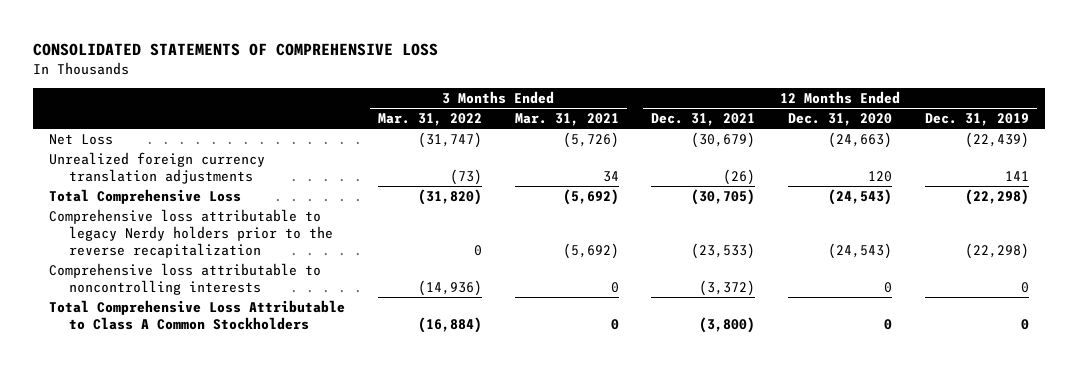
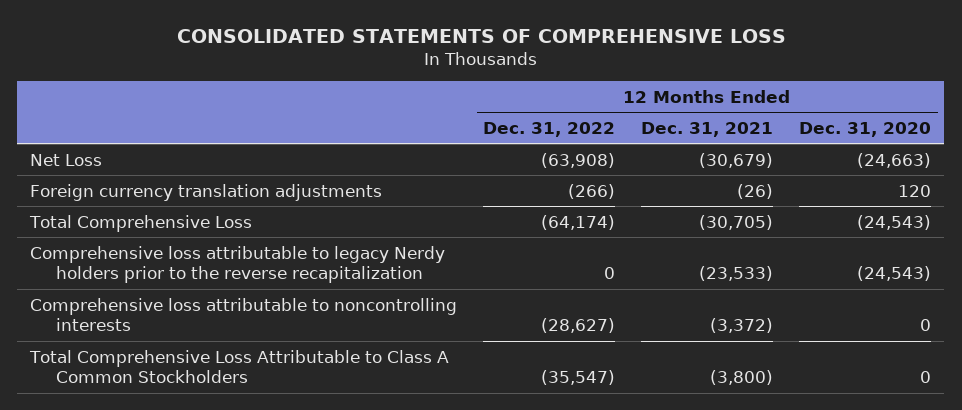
- | 3 Months Ended Mar. 31, 2022 | 3 Months Ended Mar. 31, 2021 | 12 Months Ended Dec. 31, 2021 | 12 Months Ended Dec. 31, 2020 | 12 Months Ended Dec. 31, 2019
+ | 12 Months Ended Dec. 31, 2022 | 12 Months Ended Dec. 31, 2021 | 12 Months Ended Dec. 31, 2020
- Unrealized foreign currency translation adjustments | (73) | 34 | (26) | 120 | 141
+ Foreign currency translation adjustments | (266) | (26) | 120

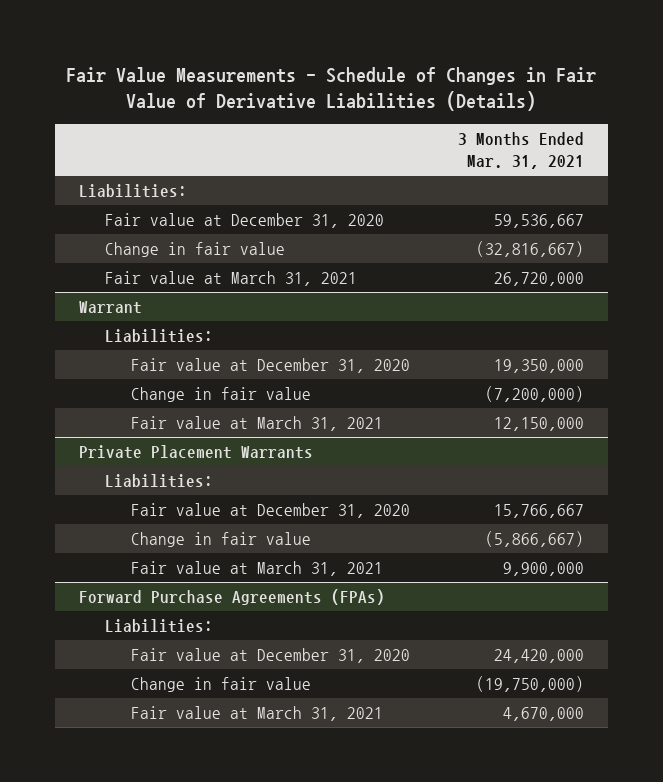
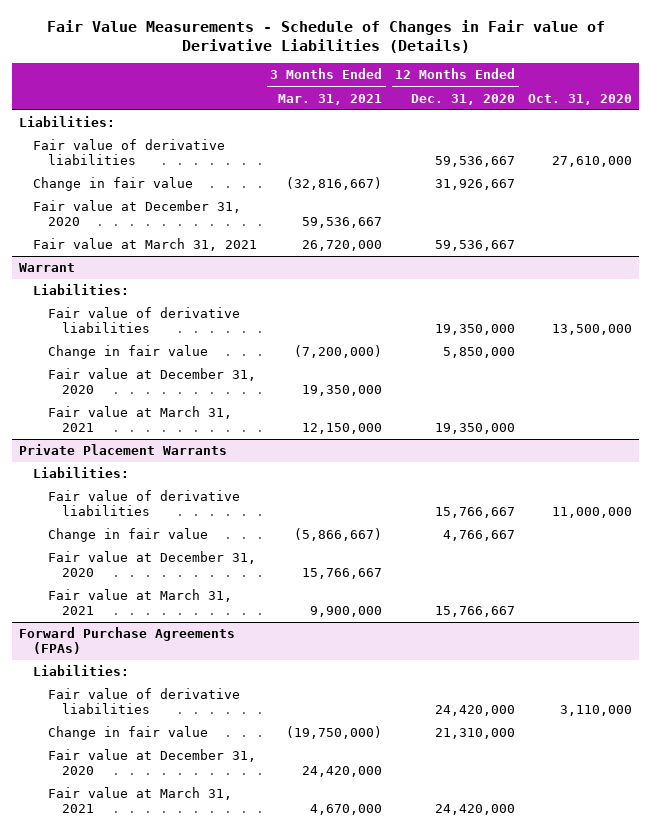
- Fair Value Measurements - Schedule of Changes in Fair Value of Derivative Liabilities (Details)
+ Fair Value Measurements - Schedule of Changes in Fair value of Derivative Liabilities (Details)
- | 3 Months Ended Mar. 31, 2021
+ | 3 Months Ended Mar. 31, 2021 | 12 Months Ended Dec. 31, 2020 | Oct. 31, 2020
+ Fair value of derivative liabilities | | 59,536,667 | 27,610,000
moved down: Fair value at December 31, 2020 | 59,536,667 | |
@ Warrant
+ Fair value of derivative liabilities | | 19,350,000 | 13,500,000
moved down: Fair value at December 31, 2020 | 19,350,000 | |
@ Private Placement Warrants
+ Fair value of derivative liabilities | | 15,766,667 | 11,000,000
moved down: Fair value at December 31, 2020 | 15,766,667 | |
@ Forward Purchase Agreements (FPAs)
+ Fair value of derivative liabilities | | 24,420,000 | 3,110,000
moved down: Fair value at December 31, 2020 | 24,420,000 | |

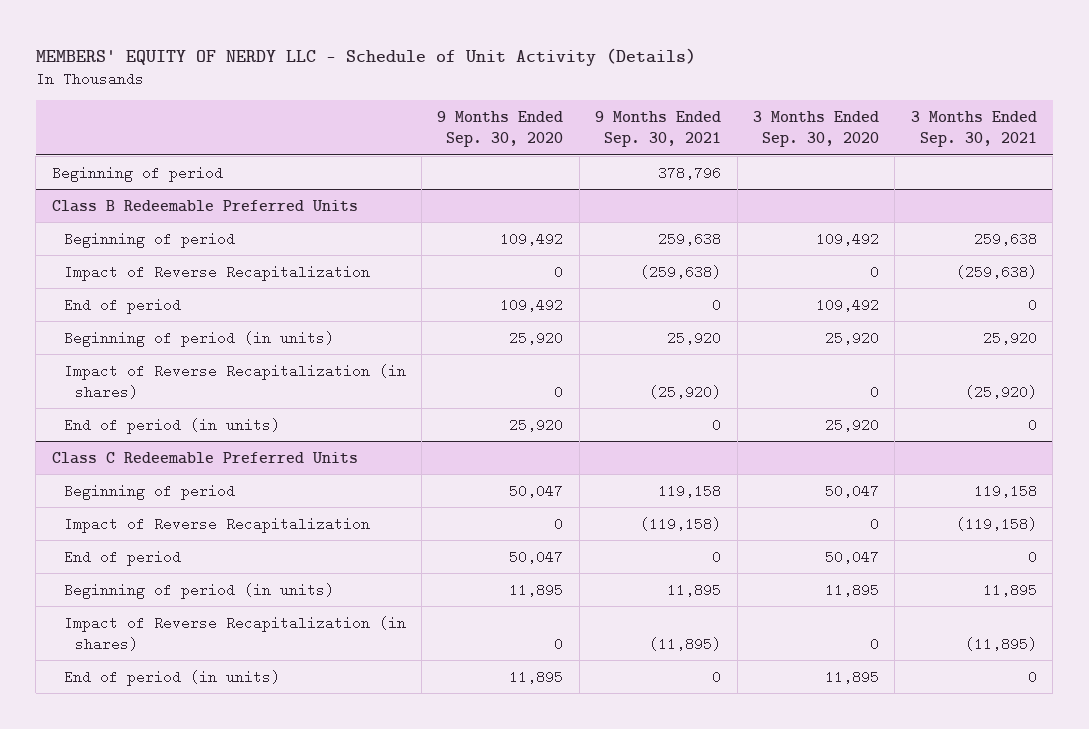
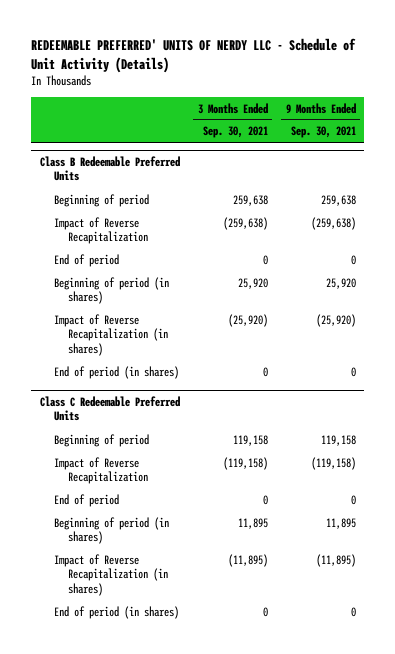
- MEMBERS' EQUITY OF NERDY LLC - Schedule of Unit Activity (Details)
+ REDEEMABLE PREFERRED' UNITS OF NERDY LLC - Schedule of Unit Activity (Details)
- | 9 Months Ended Sep. 30, 2020 | 9 Months Ended Sep. 30, 2021 | 3 Months Ended Sep. 30, 2020 | 3 Months Ended Sep. 30, 2021
+ | 3 Months Ended Sep. 30, 2021 | 9 Months Ended Sep. 30, 2021
- Beginning of period | | 378,796 | |
@ Class B Redeemable Preferred Units
- Beginning of period (in units) | 25,920 | 25,920 | 25,920 | 25,920
+ Beginning of period (in shares) | 25,920 | 25,920
- End of period (in units) | 25,920 | 0 | 25,920 | 0
+ End of period (in shares) | 0 | 0
@ Class C Redeemable Preferred Units
- Beginning of period (in units) | 11,895 | 11,895 | 11,895 | 11,895
+ Beginning of period (in shares) | 11,895 | 11,895
- End of period (in units) | 11,895 | 0 | 11,895 | 0
+ End of period (in shares) | 0 | 0

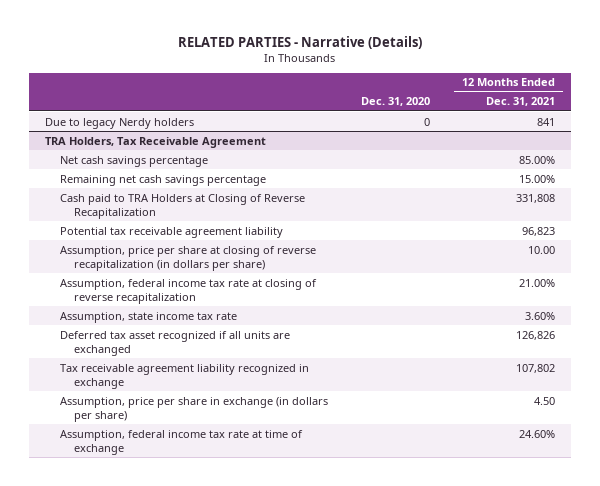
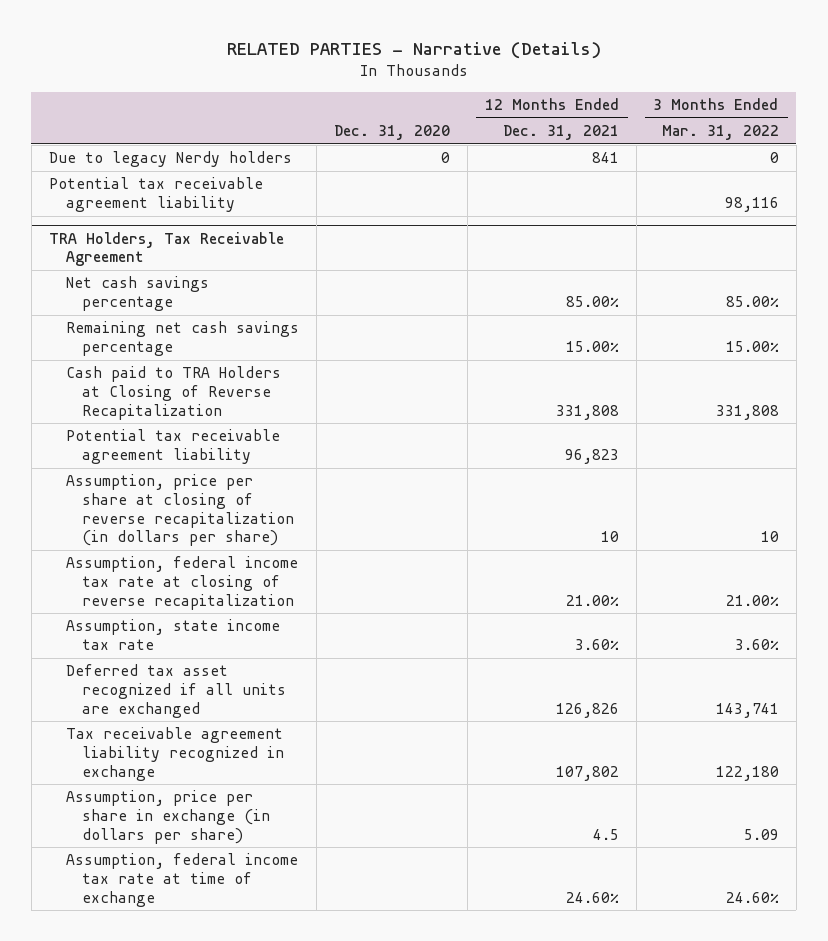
- | Dec. 31, 2020 | 12 Months Ended Dec. 31, 2021
+ | Dec. 31, 2020 | 12 Months Ended Dec. 31, 2021 | 3 Months Ended Mar. 31, 2022
+ Potential tax receivable agreement liability | | | 98,116
@ TRA Holders, Tax Receivable Agreement
- Assumption, price per share at closing of reverse recapitalization (in dollars per share) | | 10.00
+ Assumption, price per share at closing of reverse recapitalization (in dollars per share) | | 10 | 10
- Assumption, price per share in exchange (in dollars per share) | | 4.50
+ Assumption, price per share in exchange (in dollars per share) | | 4.5 | 5.09

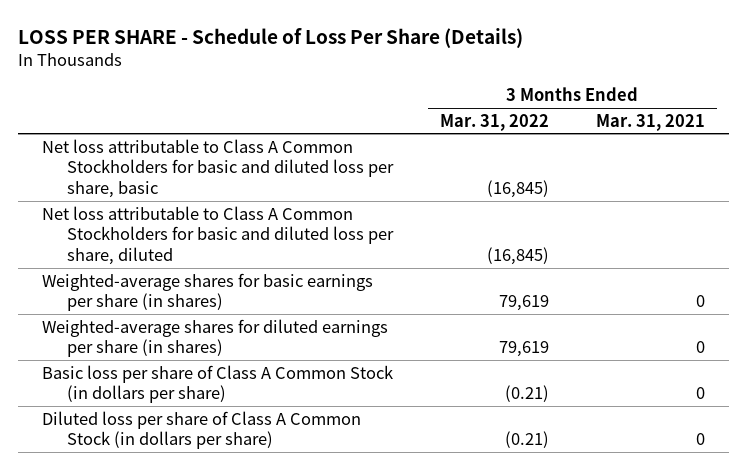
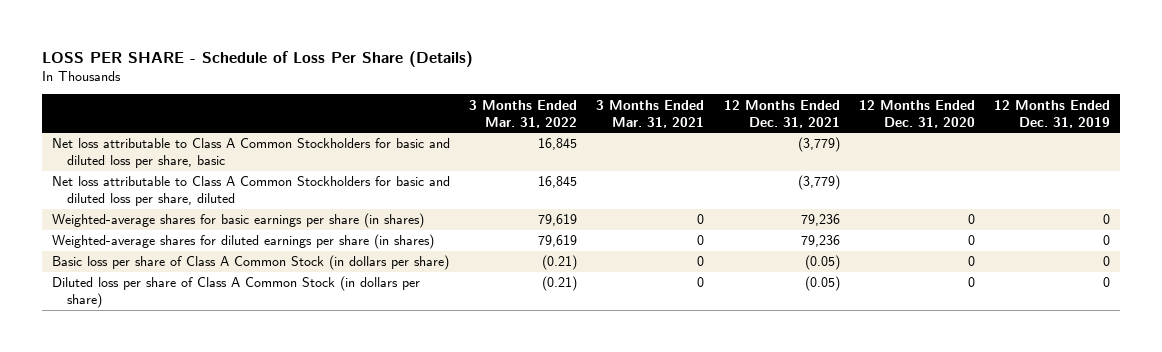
- | 3 Months Ended Mar. 31, 2022 | 3 Months Ended Mar. 31, 2021
+ | 3 Months Ended Mar. 31, 2022 | 3 Months Ended Mar. 31, 2021 | 12 Months Ended Dec. 31, 2021 | 12 Months Ended Dec. 31, 2020 | 12 Months Ended Dec. 31, 2019
- Net loss attributable to Class A Common Stockholders for basic and diluted loss per share, basic | (16,845) |
- Net loss attributable to Class A Common Stockholders for basic and diluted loss per share, diluted | (16,845) |
+ Net loss attributable to Class A Common Stockholders for basic and diluted loss per share, basic | 16,845 | | (3,779) | |
+ Net loss attributable to Class A Common Stockholders for basic and diluted loss per share, diluted | 16,845 | | (3,779) | |

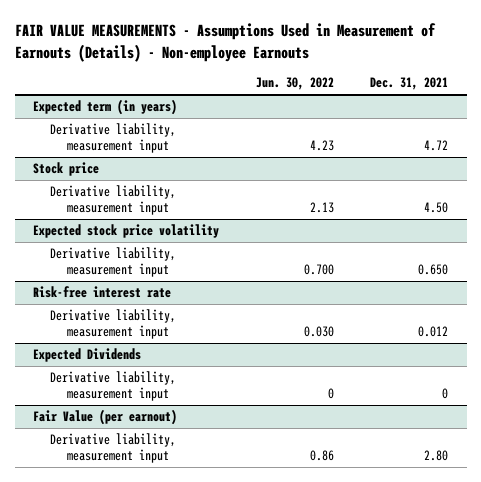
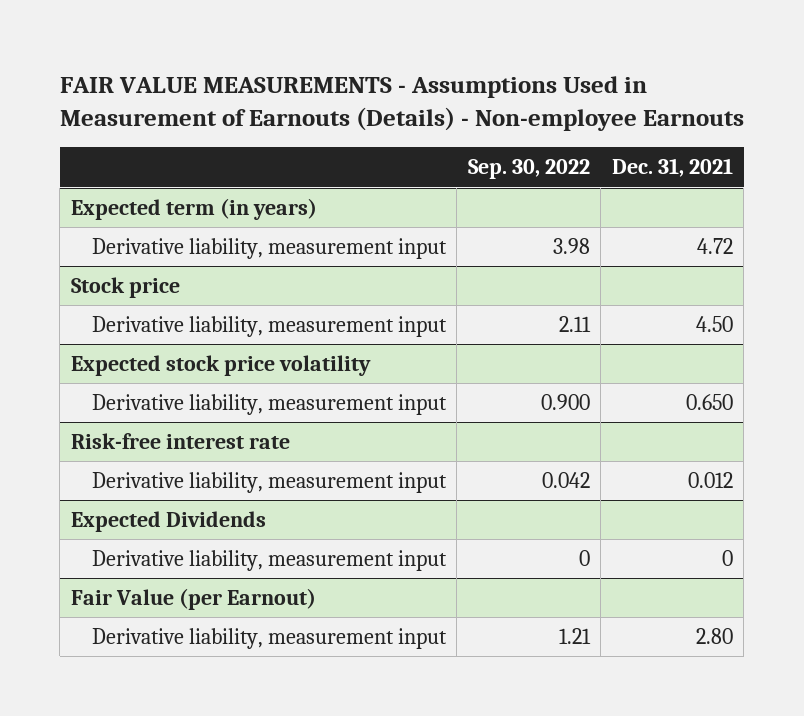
- | Jun. 30, 2022 | Dec. 31, 2021
+ | Sep. 30, 2022 | Dec. 31, 2021
- Fair Value (per earnout)
+ Fair Value (per Earnout)

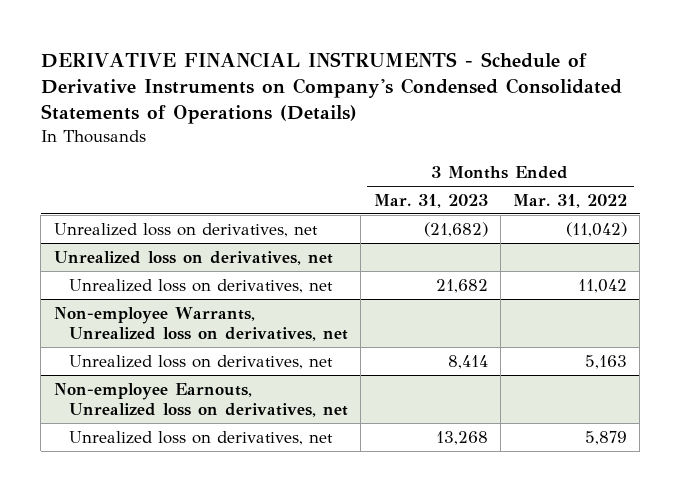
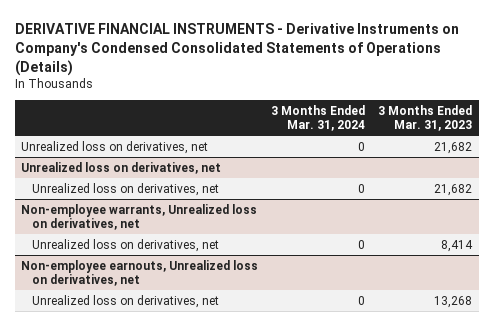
- DERIVATIVE FINANCIAL INSTRUMENTS - Schedule of Derivative Instruments on Company's Condensed Consolidated Statements of Operations (Details)
+ DERIVATIVE FINANCIAL INSTRUMENTS - Derivative Instruments on Company's Condensed Consolidated Statements of Operations (Details)
- | 3 Months Ended Mar. 31, 2023 | 3 Months Ended Mar. 31, 2022
+ | 3 Months Ended Mar. 31, 2024 | 3 Months Ended Mar. 31, 2023
- Unrealized loss on derivatives, net | (21,682) | (11,042)
+ Unrealized loss on derivatives, net | 0 | 21,682
- Non-employee Warrants, Unrealized loss on derivatives, net
+ Non-employee warrants, Unrealized loss on derivatives, net
- Non-employee Earnouts, Unrealized loss on derivatives, net
+ Non-employee earnouts, Unrealized loss on derivatives, net

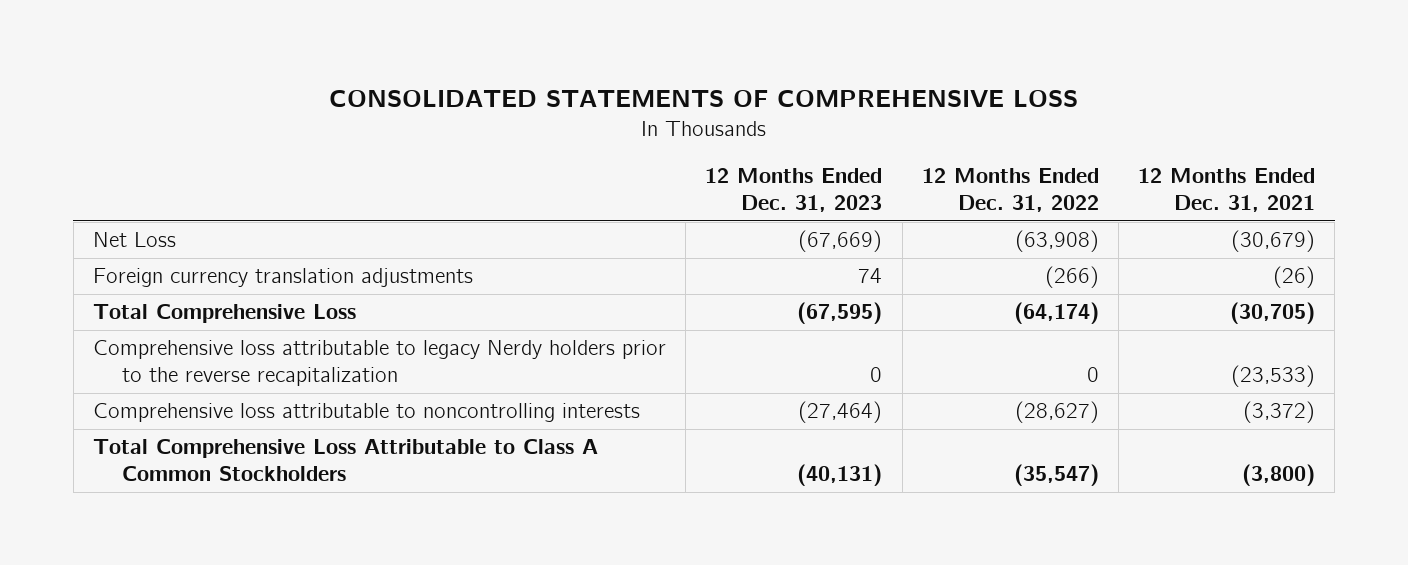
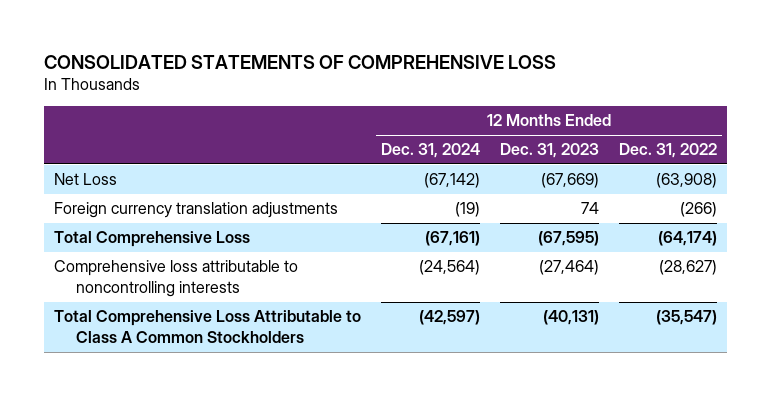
- | 12 Months Ended Dec. 31, 2023 | 12 Months Ended Dec. 31, 2022 | 12 Months Ended Dec. 31, 2021
+ | 12 Months Ended Dec. 31, 2024 | 12 Months Ended Dec. 31, 2023 | 12 Months Ended Dec. 31, 2022
- Comprehensive loss attributable to legacy Nerdy holders prior to the reverse recapitalization | 0 | 0 | (23,533)

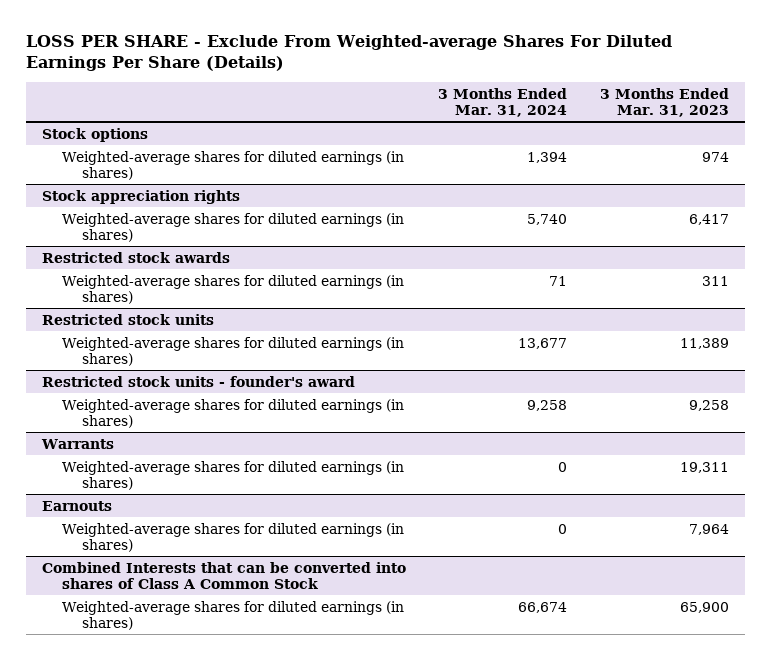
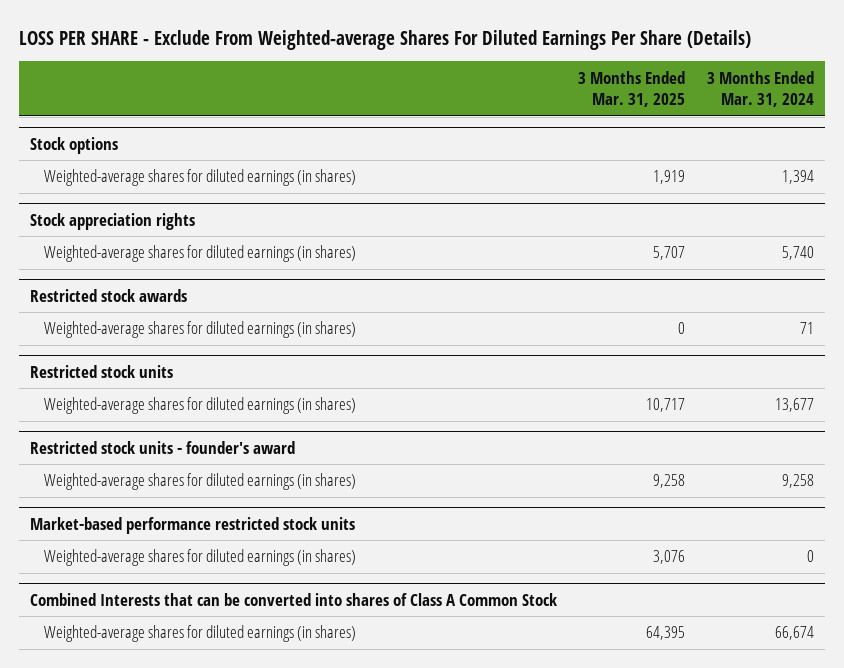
- | 3 Months Ended Mar. 31, 2024 | 3 Months Ended Mar. 31, 2023
+ | 3 Months Ended Mar. 31, 2025 | 3 Months Ended Mar. 31, 2024
- Warrants
- Weighted-average shares for diluted earnings (in shares) | 0 | 19,311
- Earnouts
+ Market-based performance restricted stock units

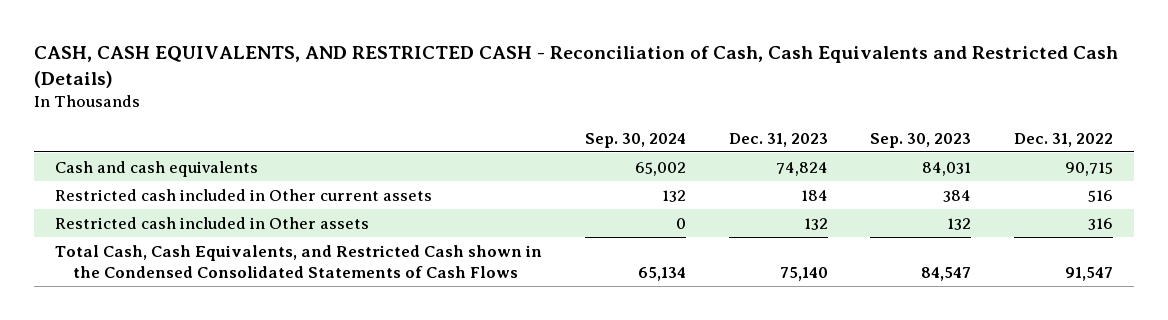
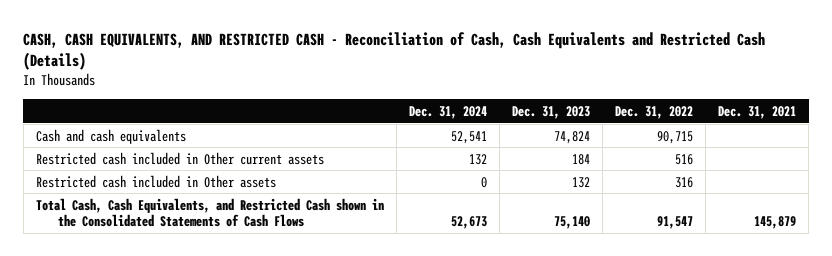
- | Sep. 30, 2024 | Dec. 31, 2023 | Sep. 30, 2023 | Dec. 31, 2022
+ | Dec. 31, 2024 | Dec. 31, 2023 | Dec. 31, 2022 | Dec. 31, 2021
- Total Cash, Cash Equivalents, and Restricted Cash shown in the Condensed Consolidated Statements of Cash Flows | 65,134 | 75,140 | 84,547 | 91,547
+ Total Cash, Cash Equivalents, and Restricted Cash shown in the Consolidated Statements of Cash Flows | 52,673 | 75,140 | 91,547 | 145,879

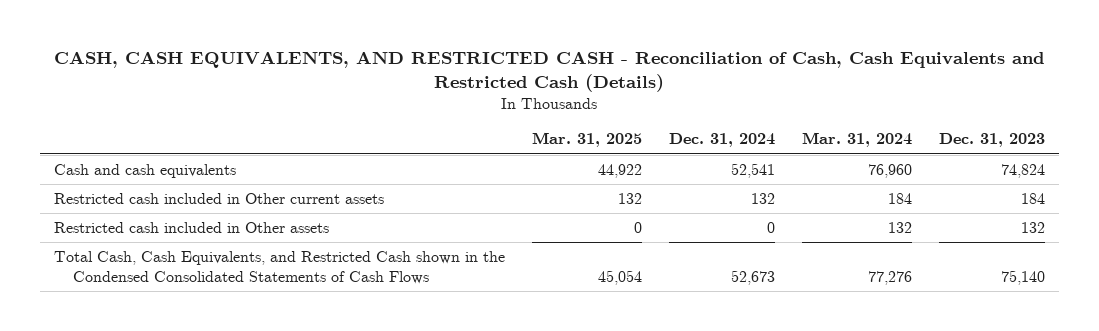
- | Dec. 31, 2024 | Dec. 31, 2023 | Dec. 31, 2022 | Dec. 31, 2021
+ | Mar. 31, 2025 | Dec. 31, 2024 | Mar. 31, 2024 | Dec. 31, 2023
- Total Cash, Cash Equivalents, and Restricted Cash shown in the Consolidated Statements of Cash Flows | 52,673 | 75,140 | 91,547 | 145,879
+ Total Cash, Cash Equivalents, and Restricted Cash shown in the Condensed Consolidated Statements of Cash Flows | 45,054 | 52,673 | 77,276 | 75,140

